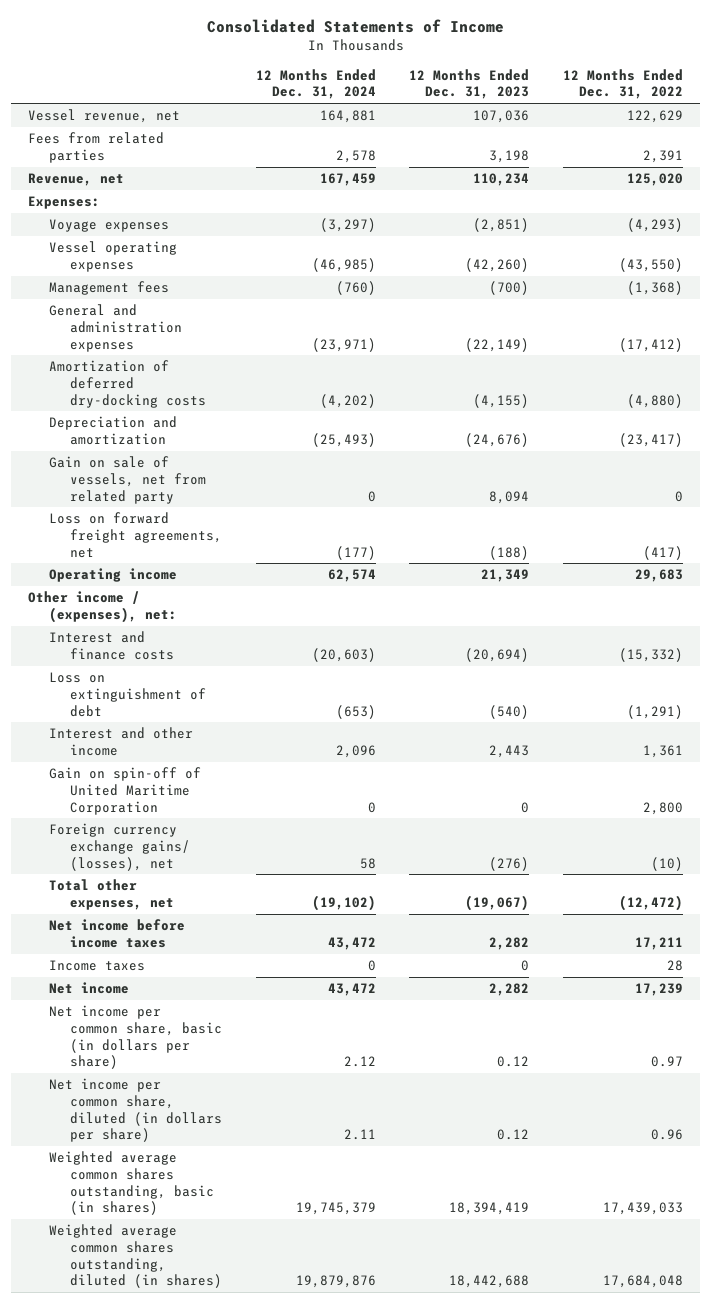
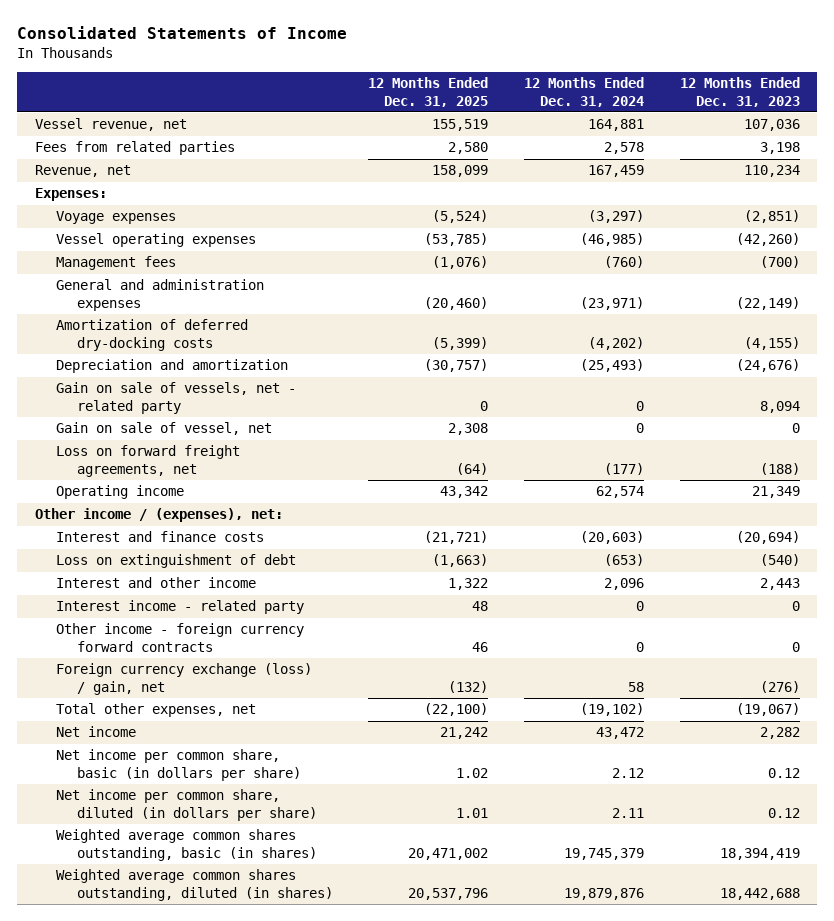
- | 12 Months Ended Dec. 31, 2024 | 12 Months Ended Dec. 31, 2023 | 12 Months Ended Dec. 31, 2022
+ | 12 Months Ended Dec. 31, 2025 | 12 Months Ended Dec. 31, 2024 | 12 Months Ended Dec. 31, 2023
- Gain on sale of vessels, net from related party | 0 | 8,094 | 0
+ Gain on sale of vessels, net - related party | 0 | 0 | 8,094
+ Gain on sale of vessel, net | 2,308 | 0 | 0
- Gain on spin-off of United Maritime Corporation | 0 | 0 | 2,800
- Foreign currency exchange gains/ (losses), net | 58 | (276) | (10)
+ Interest income - related party | 48 | 0 | 0
+ Other income - foreign currency forward contracts | 46 | 0 | 0
+ Foreign currency exchange (loss) / gain, net | (132) | 58 | (276)
- Net income before income taxes | 43,472 | 2,282 | 17,211
- Income taxes | 0 | 0 | 28

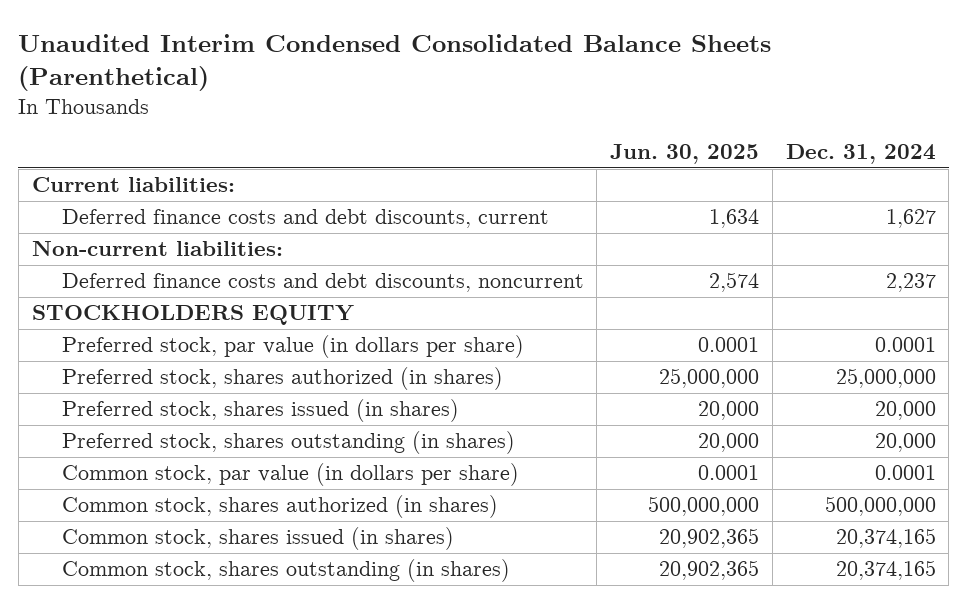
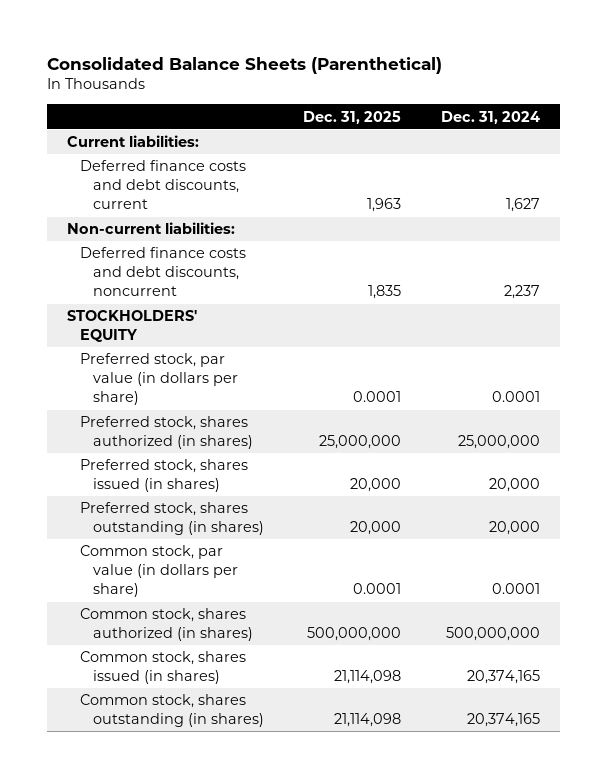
- Unaudited Interim Condensed Consolidated Balance Sheets (Parenthetical)
+ Consolidated Balance Sheets (Parenthetical)
- | Jun. 30, 2025 | Dec. 31, 2024
+ | Dec. 31, 2025 | Dec. 31, 2024
- STOCKHOLDERS EQUITY
+ STOCKHOLDERS' EQUITY

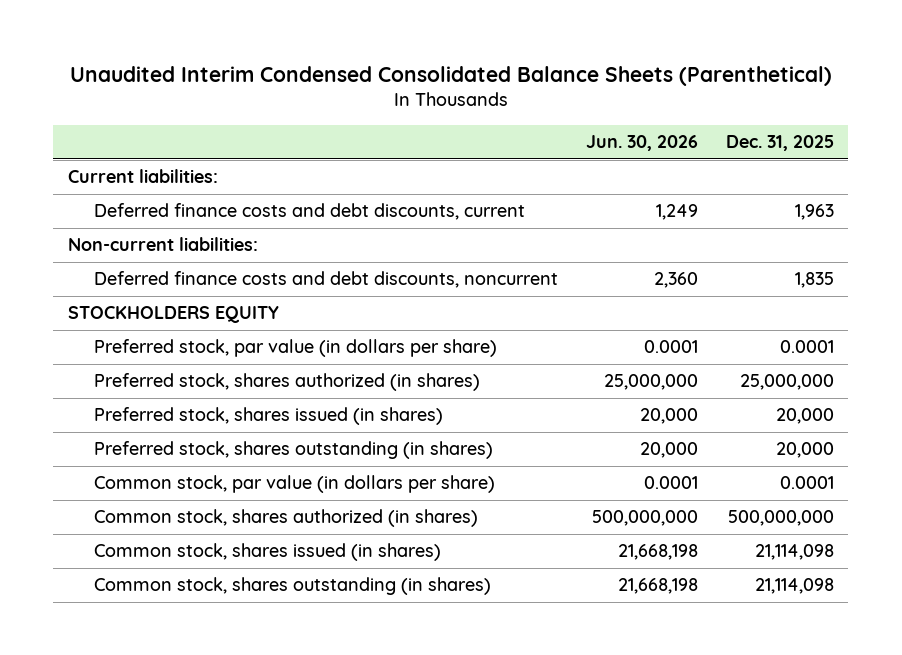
- Consolidated Balance Sheets (Parenthetical)
+ Unaudited Interim Condensed Consolidated Balance Sheets (Parenthetical)
- | Dec. 31, 2025 | Dec. 31, 2024
+ | Jun. 30, 2026 | Dec. 31, 2025
- STOCKHOLDERS' EQUITY
+ STOCKHOLDERS EQUITY

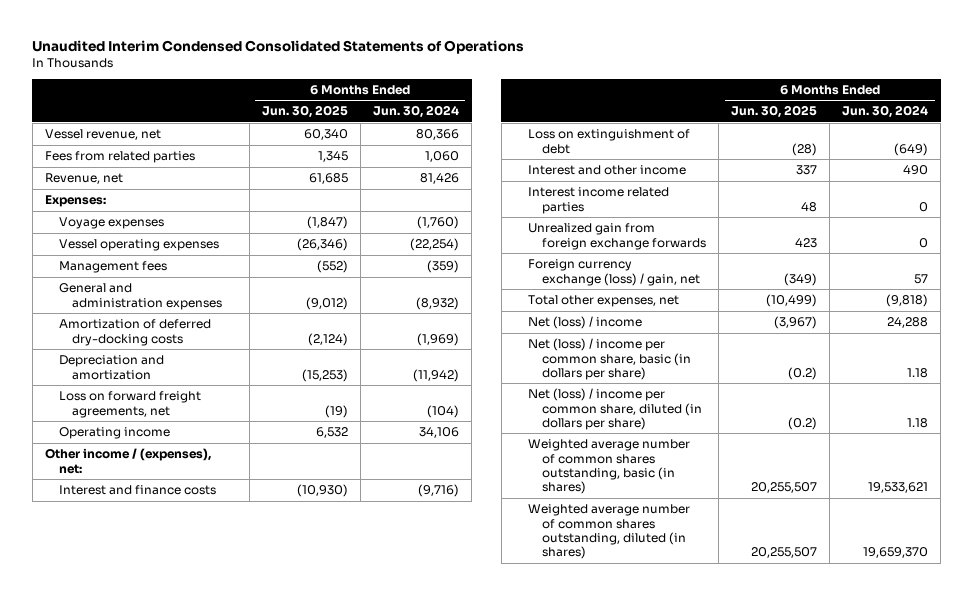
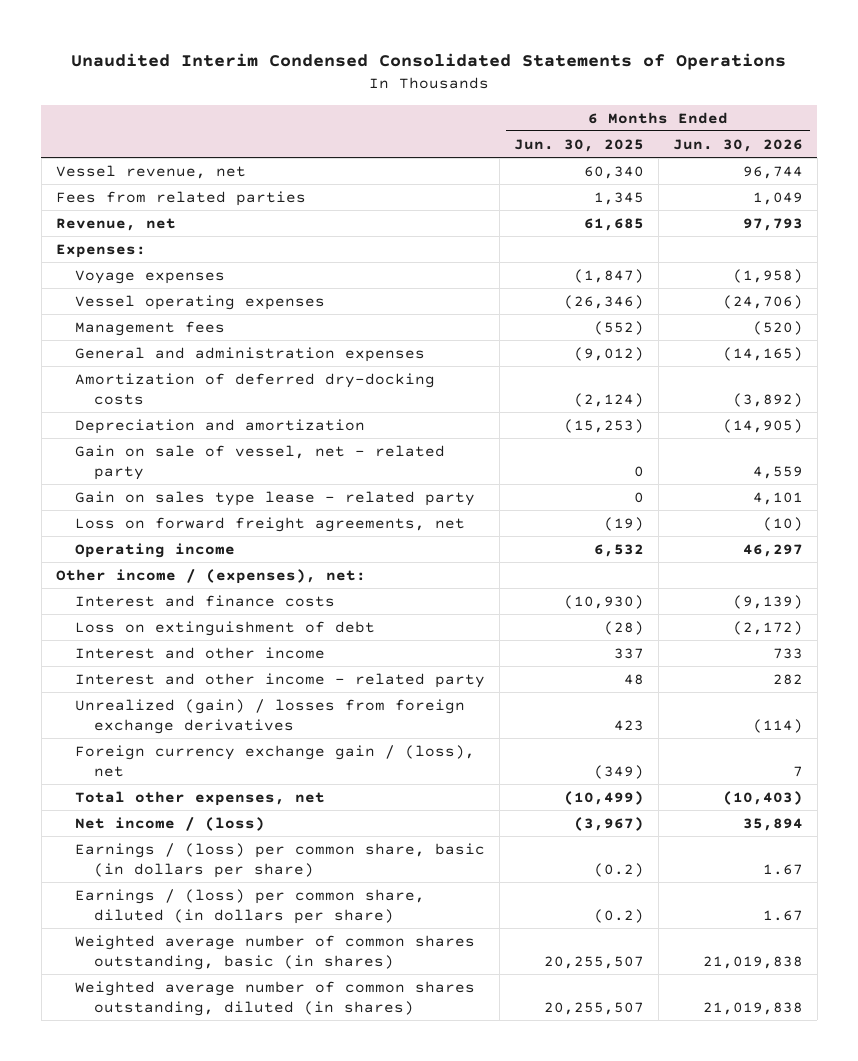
- | 6 Months Ended Jun. 30, 2025 | 6 Months Ended Jun. 30, 2024
+ | 6 Months Ended Jun. 30, 2025 | 6 Months Ended Jun. 30, 2026
+ Gain on sale of vessel, net - related party | 0 | 4,559
+ Gain on sales type lease - related party | 0 | 4,101
- Interest income related parties | 48 | 0
- Unrealized gain from foreign exchange forwards | 423 | 0
- Foreign currency exchange (loss) / gain, net | (349) | 57
+ Interest and other income - related party | 48 | 282
+ Unrealized (gain) / losses from foreign exchange derivatives | 423 | (114)
+ Foreign currency exchange gain / (loss), net | (349) | 7
- Net (loss) / income | (3,967) | 24,288
- Net (loss) / income per common share, basic (in dollars per share) | (0.2) | 1.18
- Net (loss) / income per common share, diluted (in dollars per share) | (0.2) | 1.18
+ Net income / (loss) | (3,967) | 35,894
+ Earnings / (loss) per common share, basic (in dollars per share) | (0.2) | 1.67
+ Earnings / (loss) per common share, diluted (in dollars per share) | (0.2) | 1.67

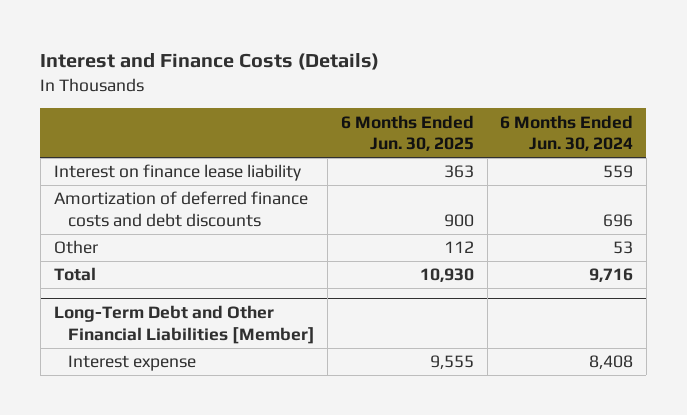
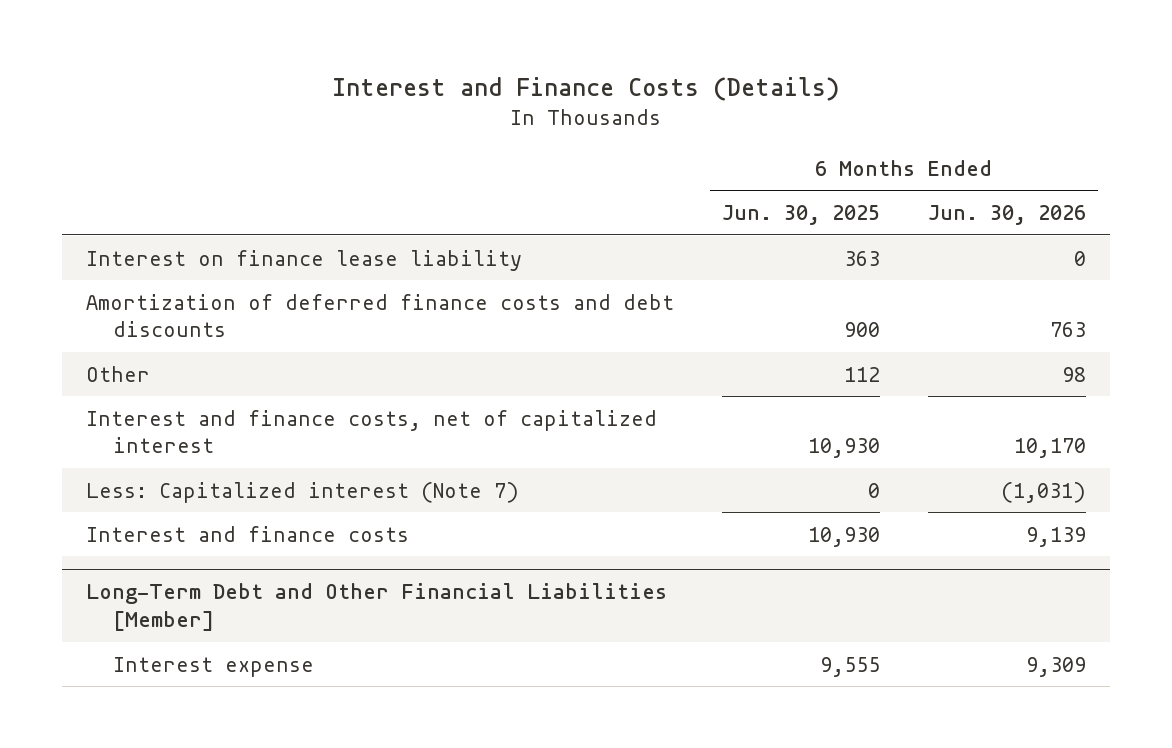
- | 6 Months Ended Jun. 30, 2025 | 6 Months Ended Jun. 30, 2024
+ | 6 Months Ended Jun. 30, 2025 | 6 Months Ended Jun. 30, 2026
- Total | 10,930 | 9,716
+ Interest and finance costs, net of capitalized interest | 10,930 | 10,170
+ Less: Capitalized interest (Note 7) | 0 | (1,031)
+ Interest and finance costs | 10,930 | 9,139

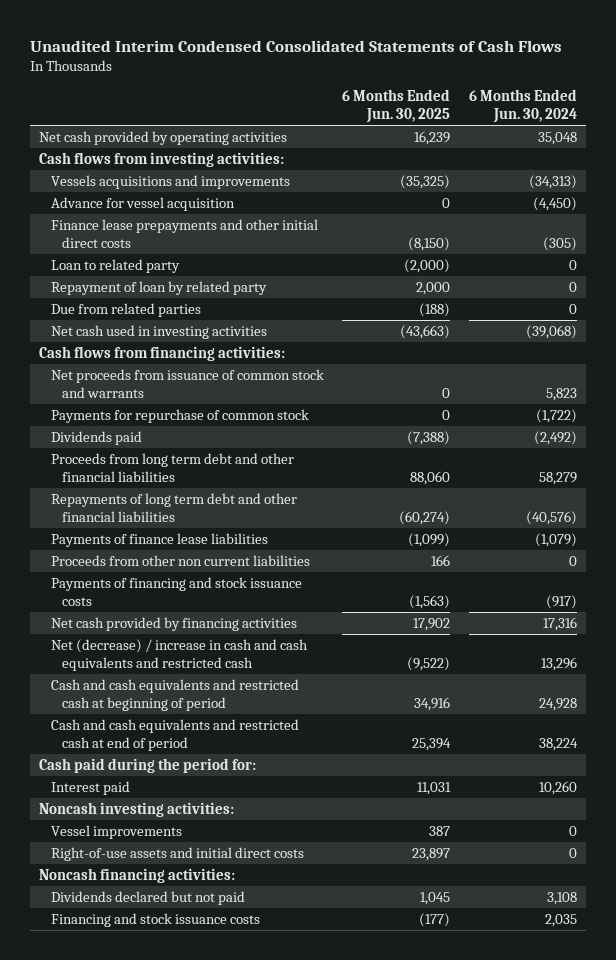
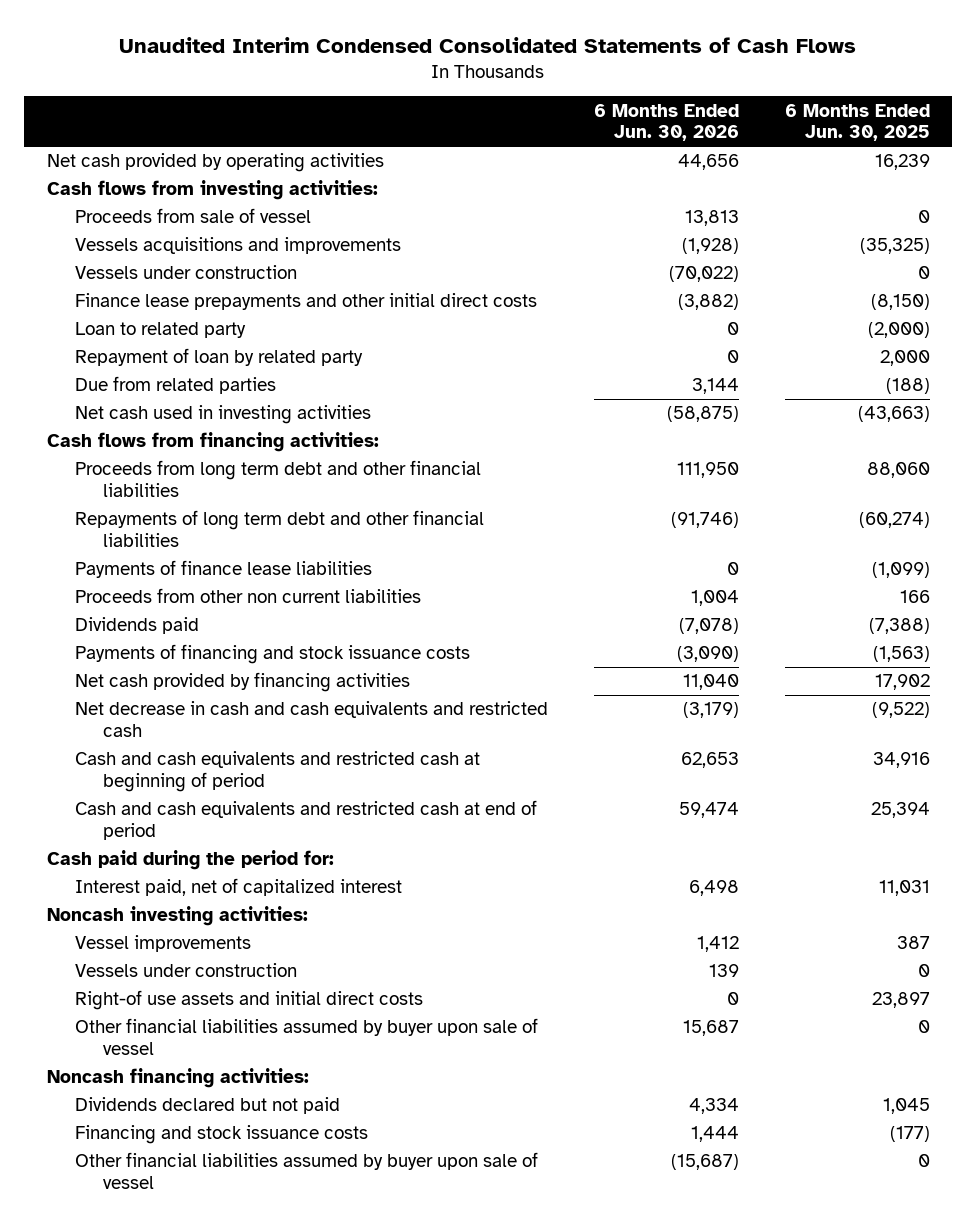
- | 6 Months Ended Jun. 30, 2025 | 6 Months Ended Jun. 30, 2024
+ | 6 Months Ended Jun. 30, 2026 | 6 Months Ended Jun. 30, 2025
+ Proceeds from sale of vessel | 13,813 | 0
- Advance for vessel acquisition | 0 | (4,450)
+ Vessels under construction | (70,022) | 0
- Net proceeds from issuance of common stock and warrants | 0 | 5,823
- Payments for repurchase of common stock | 0 | (1,722)
moved down: Dividends paid | (7,078) | (7,388)
- Net (decrease) / increase in cash and cash equivalents and restricted cash | (9,522) | 13,296
+ Net decrease in cash and cash equivalents and restricted cash | (3,179) | (9,522)
- Interest paid | 11,031 | 10,260
+ Interest paid, net of capitalized interest | 6,498 | 11,031
- Right-of-use assets and initial direct costs | 23,897 | 0
+ Vessels under construction | 139 | 0
+ Right-of use assets and initial direct costs | 0 | 23,897
+ Other financial liabilities assumed by buyer upon sale of vessel | 15,687 | 0
+ Other financial liabilities assumed by buyer upon sale of vessel | (15,687) | 0

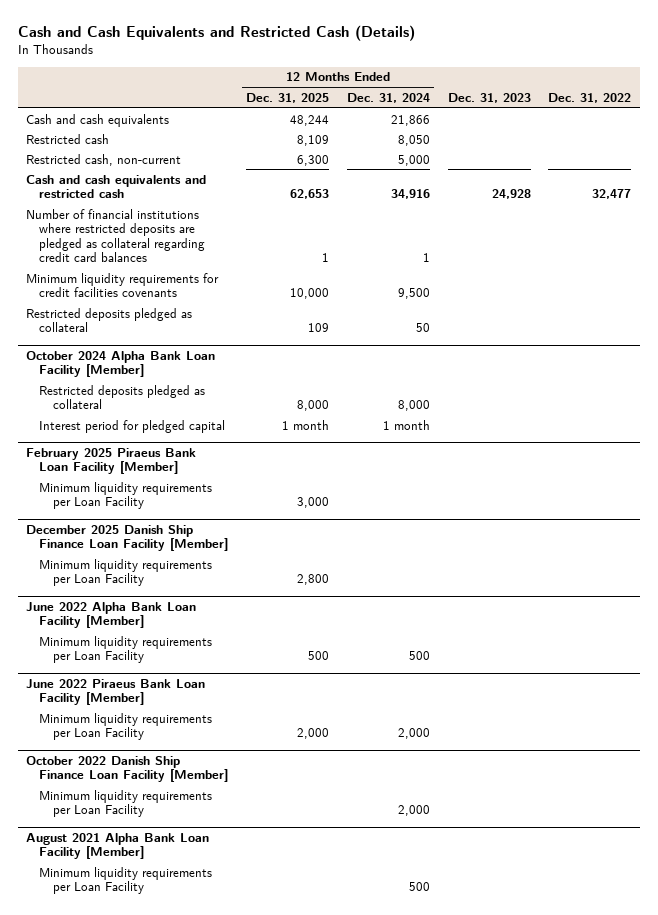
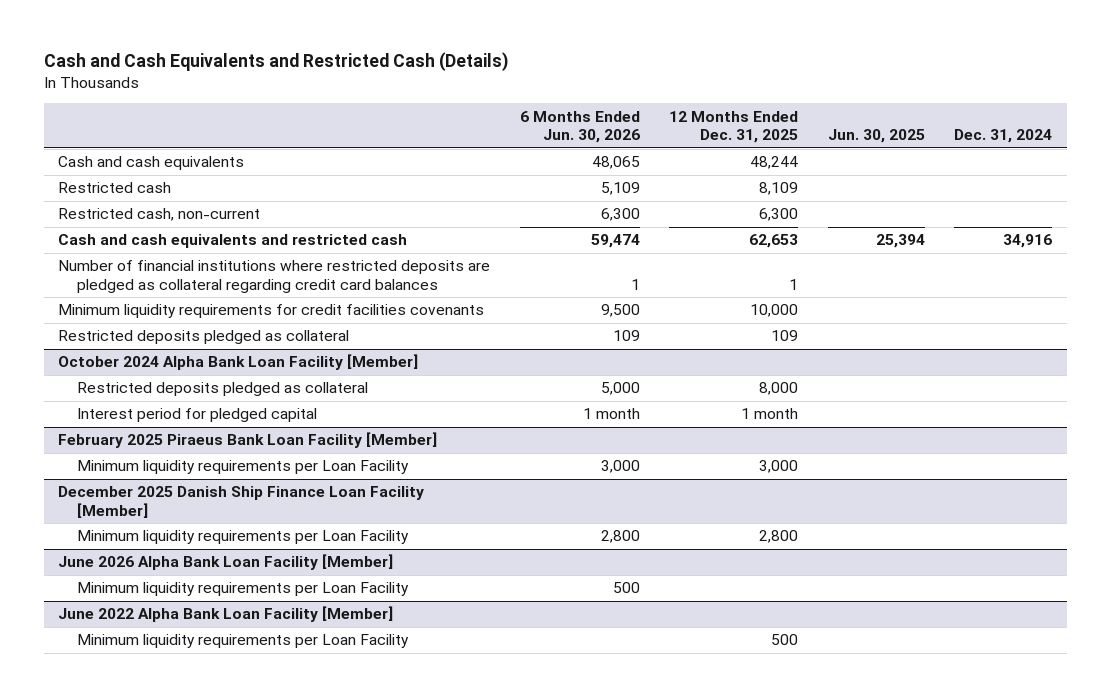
- | 12 Months Ended Dec. 31, 2025 | 12 Months Ended Dec. 31, 2024 | Dec. 31, 2023 | Dec. 31, 2022
+ | 6 Months Ended Jun. 30, 2026 | 12 Months Ended Dec. 31, 2025 | Jun. 30, 2025 | Dec. 31, 2024
+ June 2026 Alpha Bank Loan Facility [Member]
+ Minimum liquidity requirements per Loan Facility | 500 | | |
- June 2022 Piraeus Bank Loan Facility [Member]
- Minimum liquidity requirements per Loan Facility | 2,000 | 2,000 | |
- October 2022 Danish Ship Finance Loan Facility [Member]
- Minimum liquidity requirements per Loan Facility | | 2,000 | |
- August 2021 Alpha Bank Loan Facility [Member]
- Minimum liquidity requirements per Loan Facility | | 500 | |

